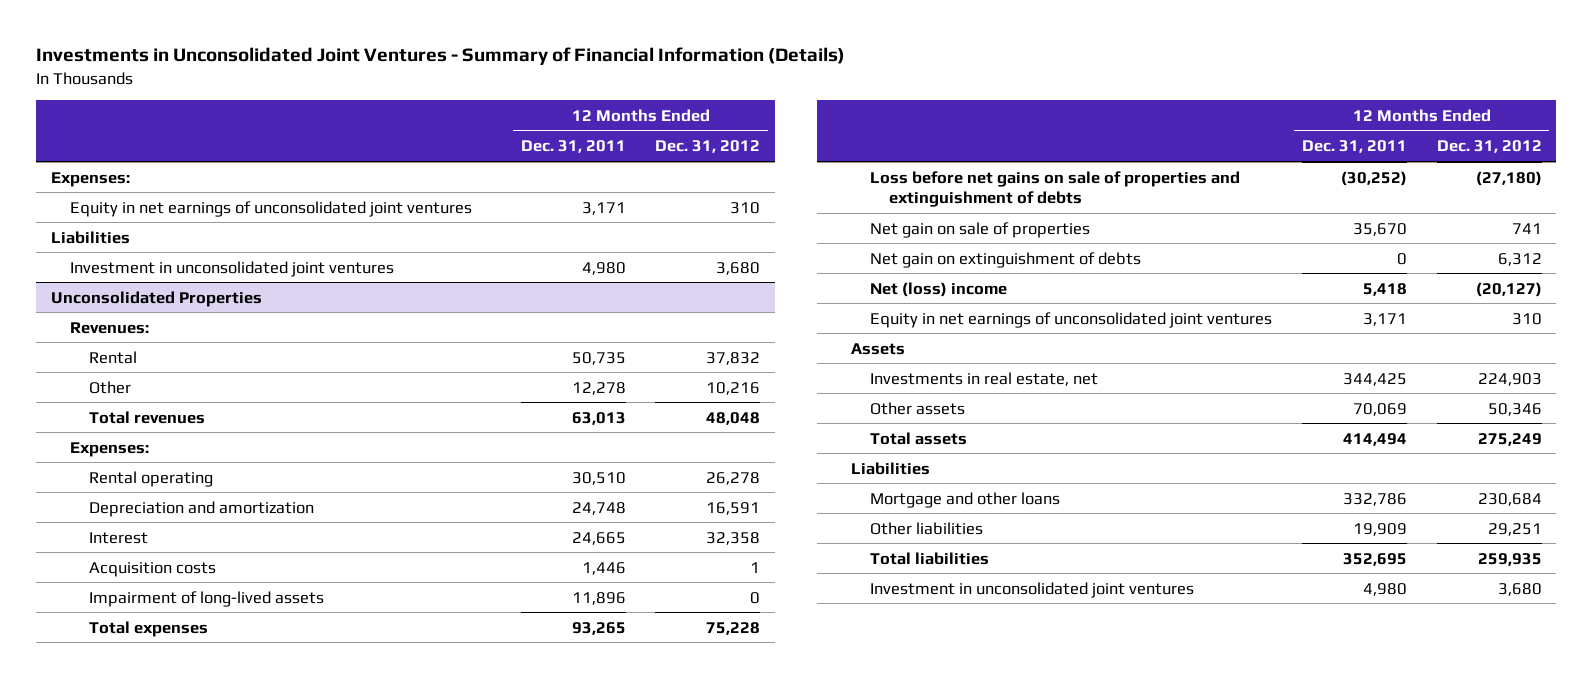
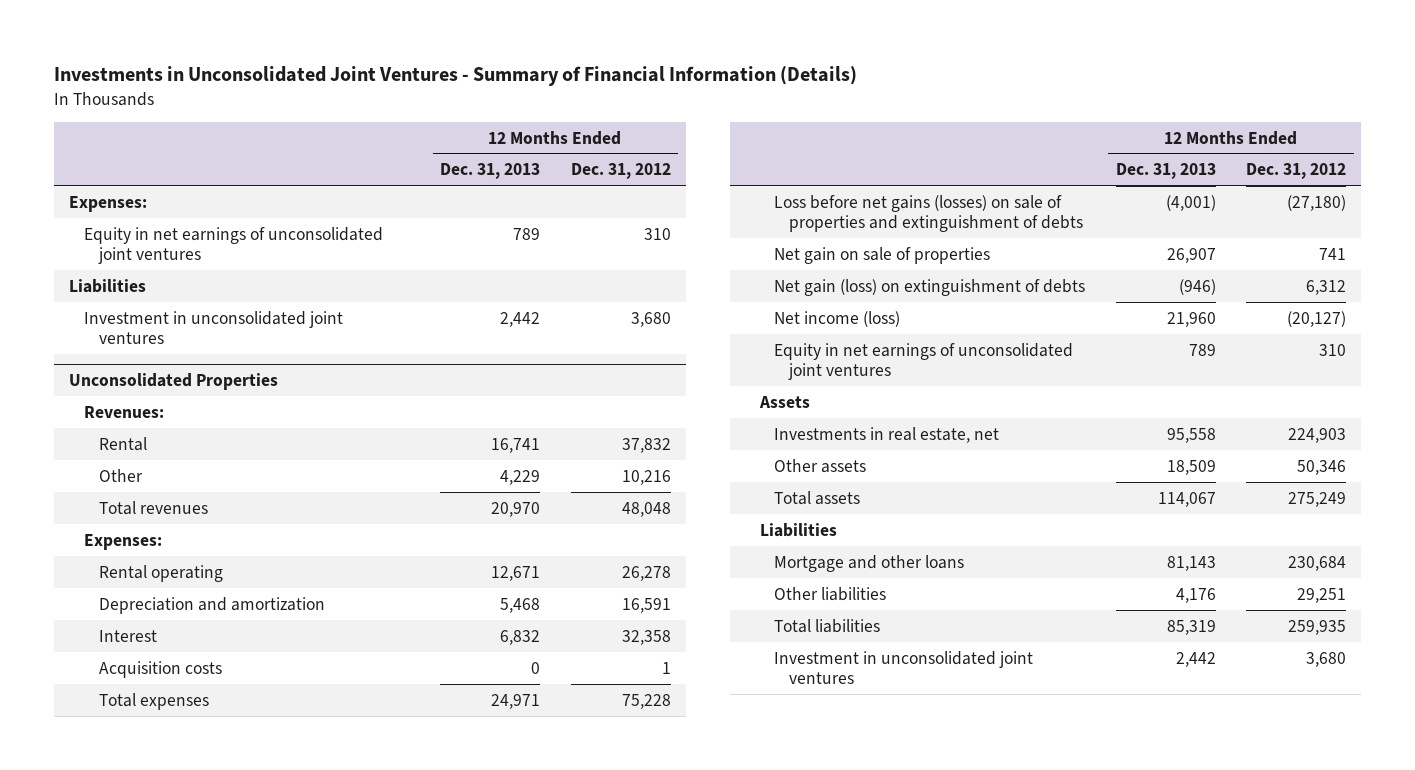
- | 12 Months Ended Dec. 31, 2011 | 12 Months Ended Dec. 31, 2012
+ | 12 Months Ended Dec. 31, 2013 | 12 Months Ended Dec. 31, 2012
@ Unconsolidated Properties
- Impairment of long-lived assets | 11,896 | 0
- Loss before net gains on sale of properties and extinguishment of debts | (30,252) | (27,180)
+ Loss before net gains (losses) on sale of properties and extinguishment of debts | (4,001) | (27,180)
- Net gain on extinguishment of debts | 0 | 6,312
- Net (loss) income | 5,418 | (20,127)
+ Net gain (loss) on extinguishment of debts | (946) | 6,312
+ Net income (loss) | 21,960 | (20,127)

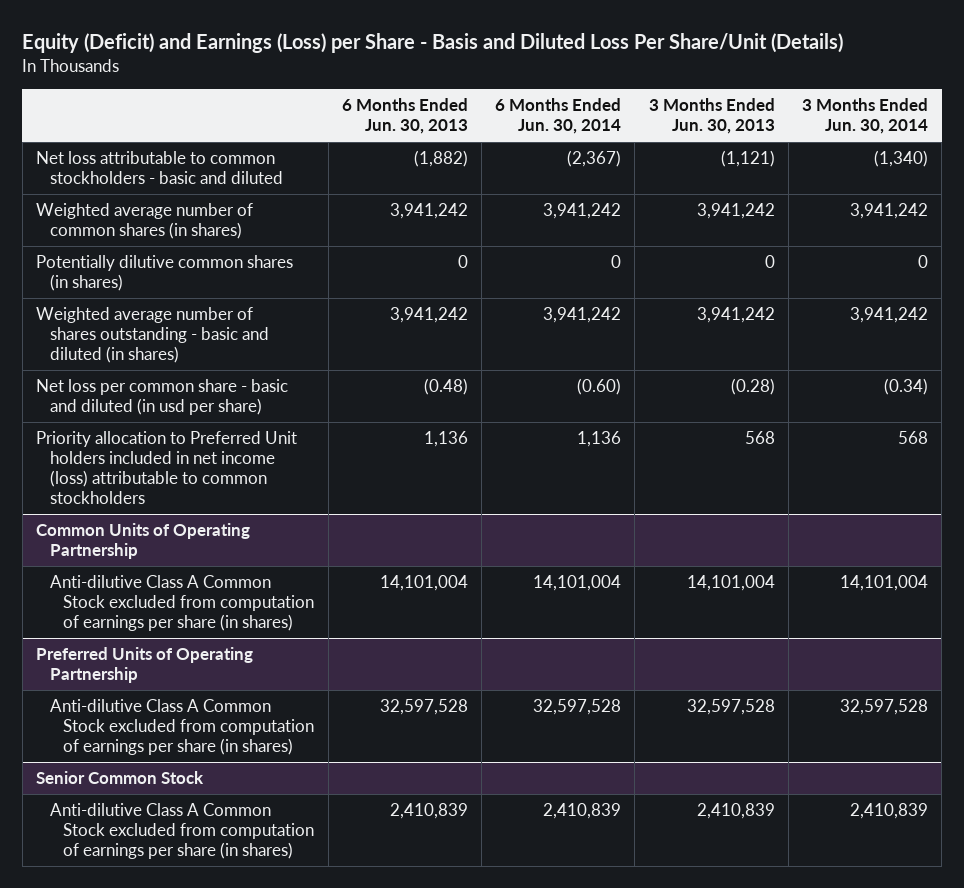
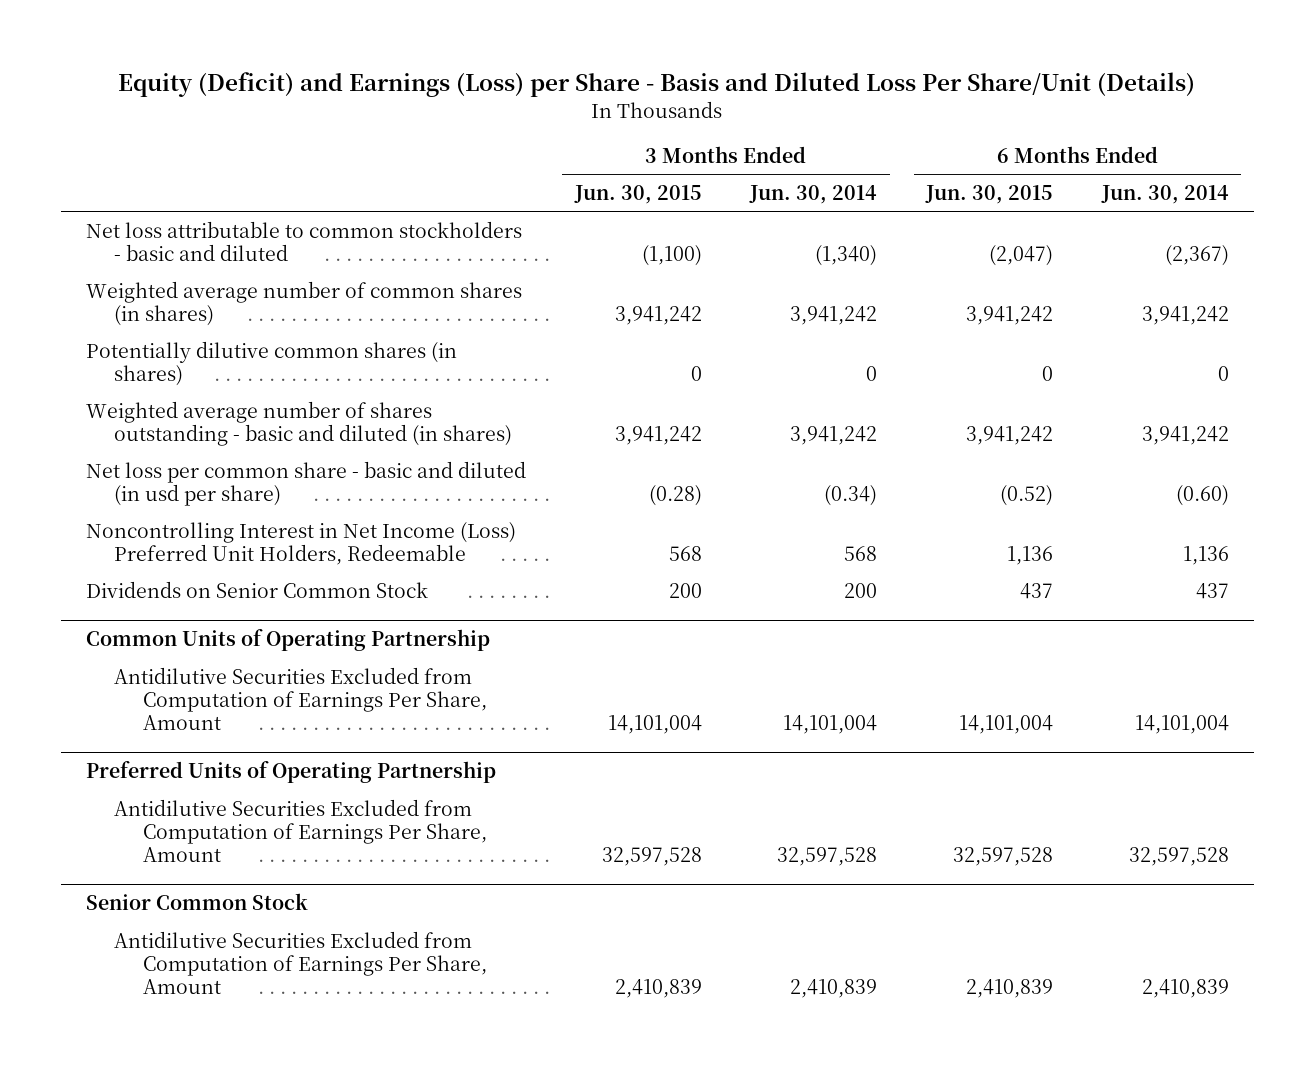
- | 6 Months Ended Jun. 30, 2013 | 6 Months Ended Jun. 30, 2014 | 3 Months Ended Jun. 30, 2013 | 3 Months Ended Jun. 30, 2014
+ | 3 Months Ended Jun. 30, 2015 | 3 Months Ended Jun. 30, 2014 | 6 Months Ended Jun. 30, 2015 | 6 Months Ended Jun. 30, 2014
- Priority allocation to Preferred Unit holders included in net income (loss) attributable to common stockholders | 1,136 | 1,136 | 568 | 568
+ Noncontrolling Interest in Net Income (Loss) Preferred Unit Holders, Redeemable | 568 | 568 | 1,136 | 1,136
+ Dividends on Senior Common Stock | 200 | 200 | 437 | 437
@ Common Units of Operating Partnership
- Anti-dilutive Class A Common Stock excluded from computation of earnings per share (in shares) | 14,101,004 | 14,101,004 | 14,101,004 | 14,101,004
+ Antidilutive Securities Excluded from Computation of Earnings Per Share, Amount | 14,101,004 | 14,101,004 | 14,101,004 | 14,101,004
@ Preferred Units of Operating Partnership
- Anti-dilutive Class A Common Stock excluded from computation of earnings per share (in shares) | 32,597,528 | 32,597,528 | 32,597,528 | 32,597,528
+ Antidilutive Securities Excluded from Computation of Earnings Per Share, Amount | 32,597,528 | 32,597,528 | 32,597,528 | 32,597,528
@ Senior Common Stock
- Anti-dilutive Class A Common Stock excluded from computation of earnings per share (in shares) | 2,410,839 | 2,410,839 | 2,410,839 | 2,410,839
+ Antidilutive Securities Excluded from Computation of Earnings Per Share, Amount | 2,410,839 | 2,410,839 | 2,410,839 | 2,410,839

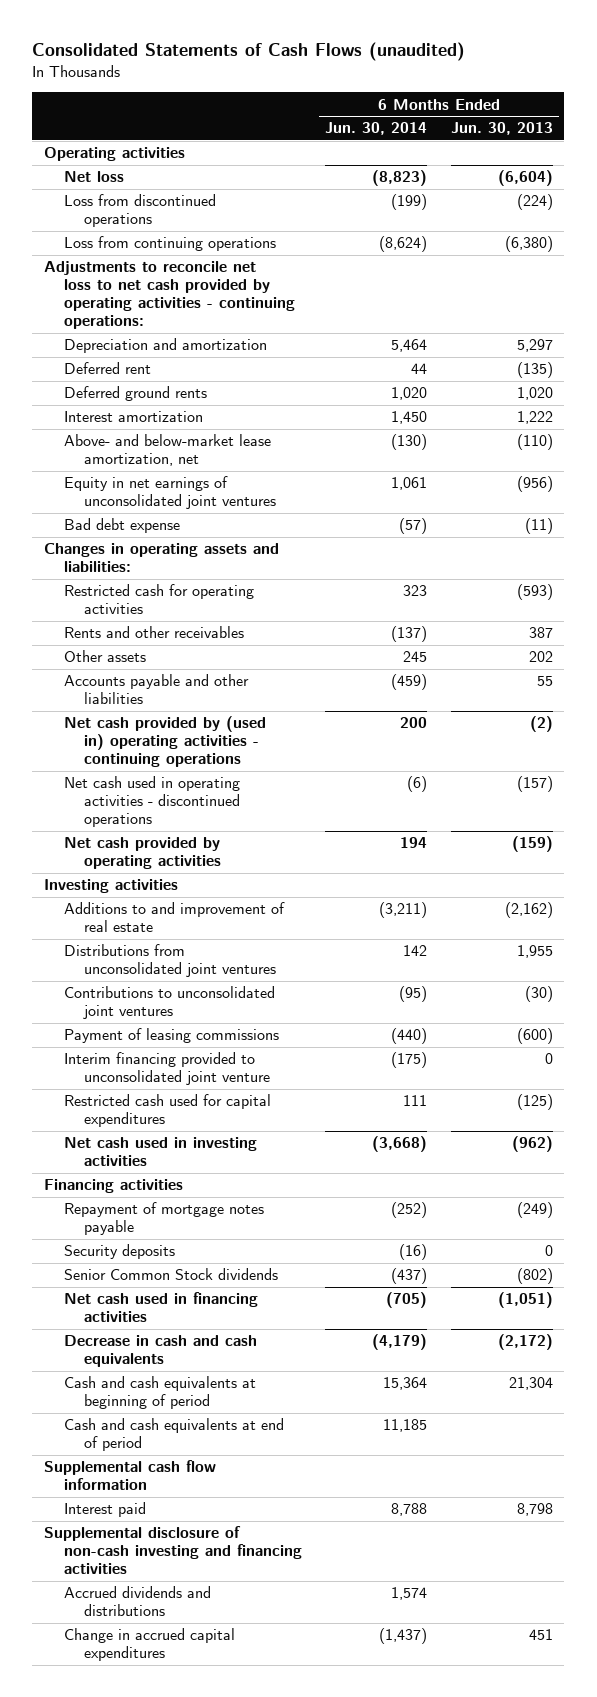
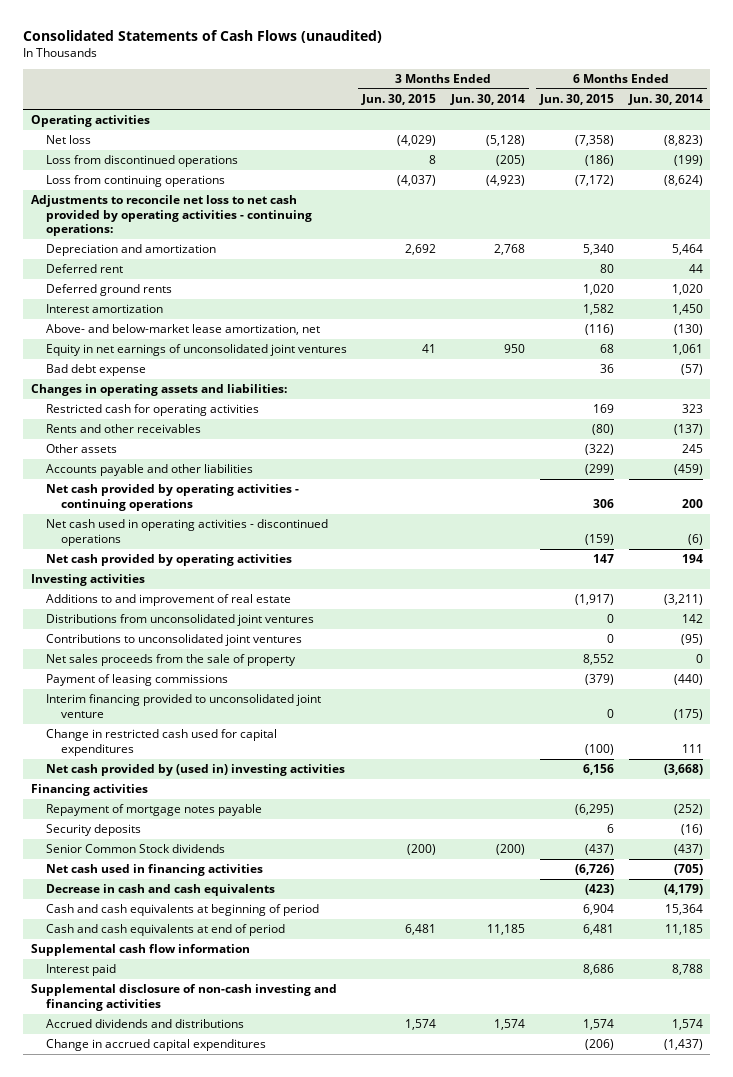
- | 6 Months Ended Jun. 30, 2014 | 6 Months Ended Jun. 30, 2013
+ | 3 Months Ended Jun. 30, 2015 | 3 Months Ended Jun. 30, 2014 | 6 Months Ended Jun. 30, 2015 | 6 Months Ended Jun. 30, 2014
- Net cash provided by (used in) operating activities - continuing operations | 200 | (2)
+ Net cash provided by operating activities - continuing operations | | | 306 | 200
+ Net sales proceeds from the sale of property | | | 8,552 | 0
- Restricted cash used for capital expenditures | 111 | (125)
- Net cash used in investing activities | (3,668) | (962)
+ Change in restricted cash used for capital expenditures | | | (100) | 111
+ Net cash provided by (used in) investing activities | | | 6,156 | (3,668)

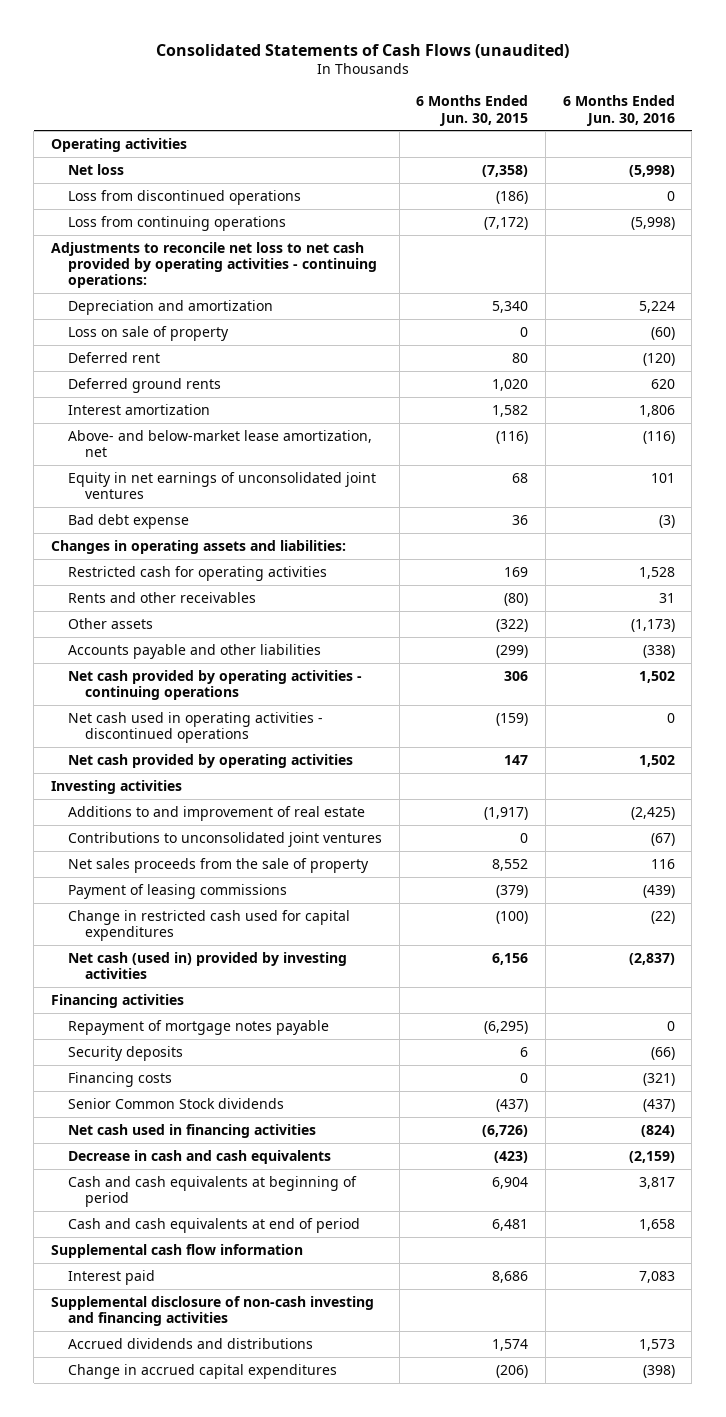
- | 3 Months Ended Jun. 30, 2015 | 3 Months Ended Jun. 30, 2014 | 6 Months Ended Jun. 30, 2015 | 6 Months Ended Jun. 30, 2014
+ | 6 Months Ended Jun. 30, 2015 | 6 Months Ended Jun. 30, 2016
+ Loss on sale of property | 0 | (60)
- Distributions from unconsolidated joint ventures | | | 0 | 142
- Interim financing provided to unconsolidated joint venture | | | 0 | (175)
- Net cash provided by (used in) investing activities | | | 6,156 | (3,668)
+ Net cash (used in) provided by investing activities | 6,156 | (2,837)
+ Financing costs | 0 | (321)

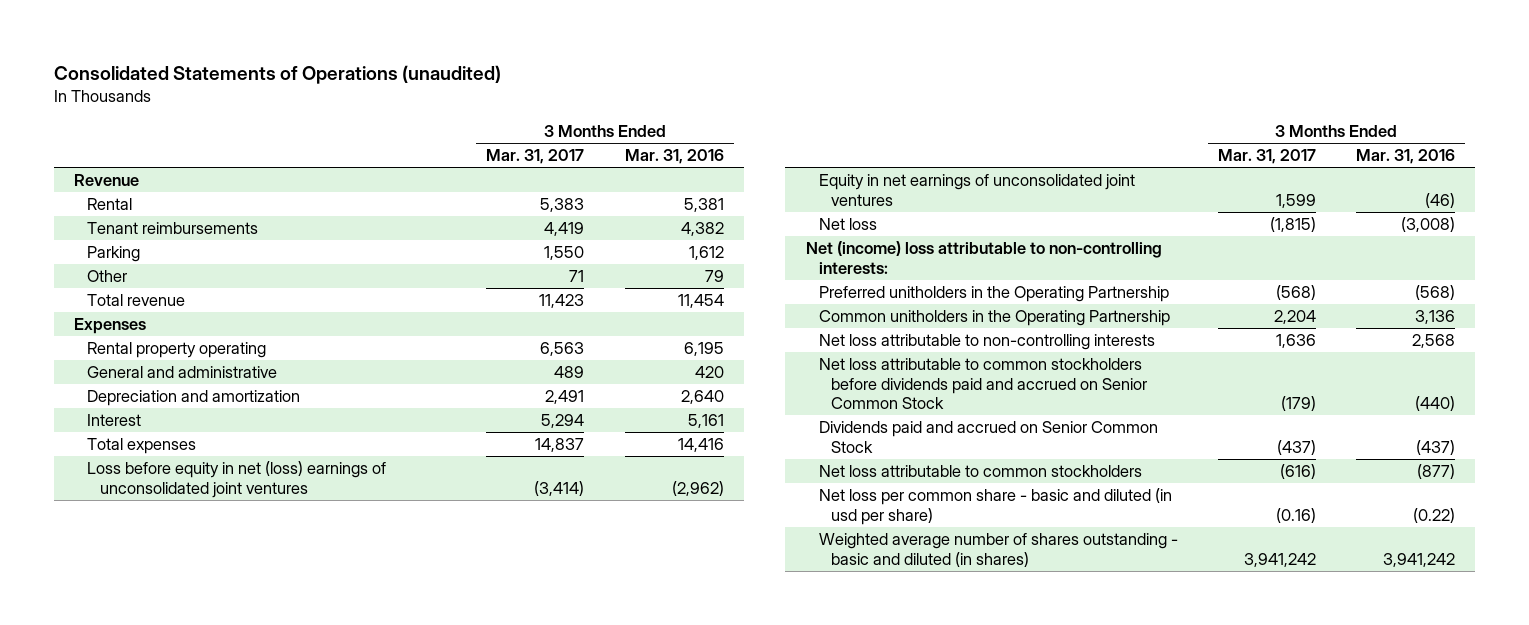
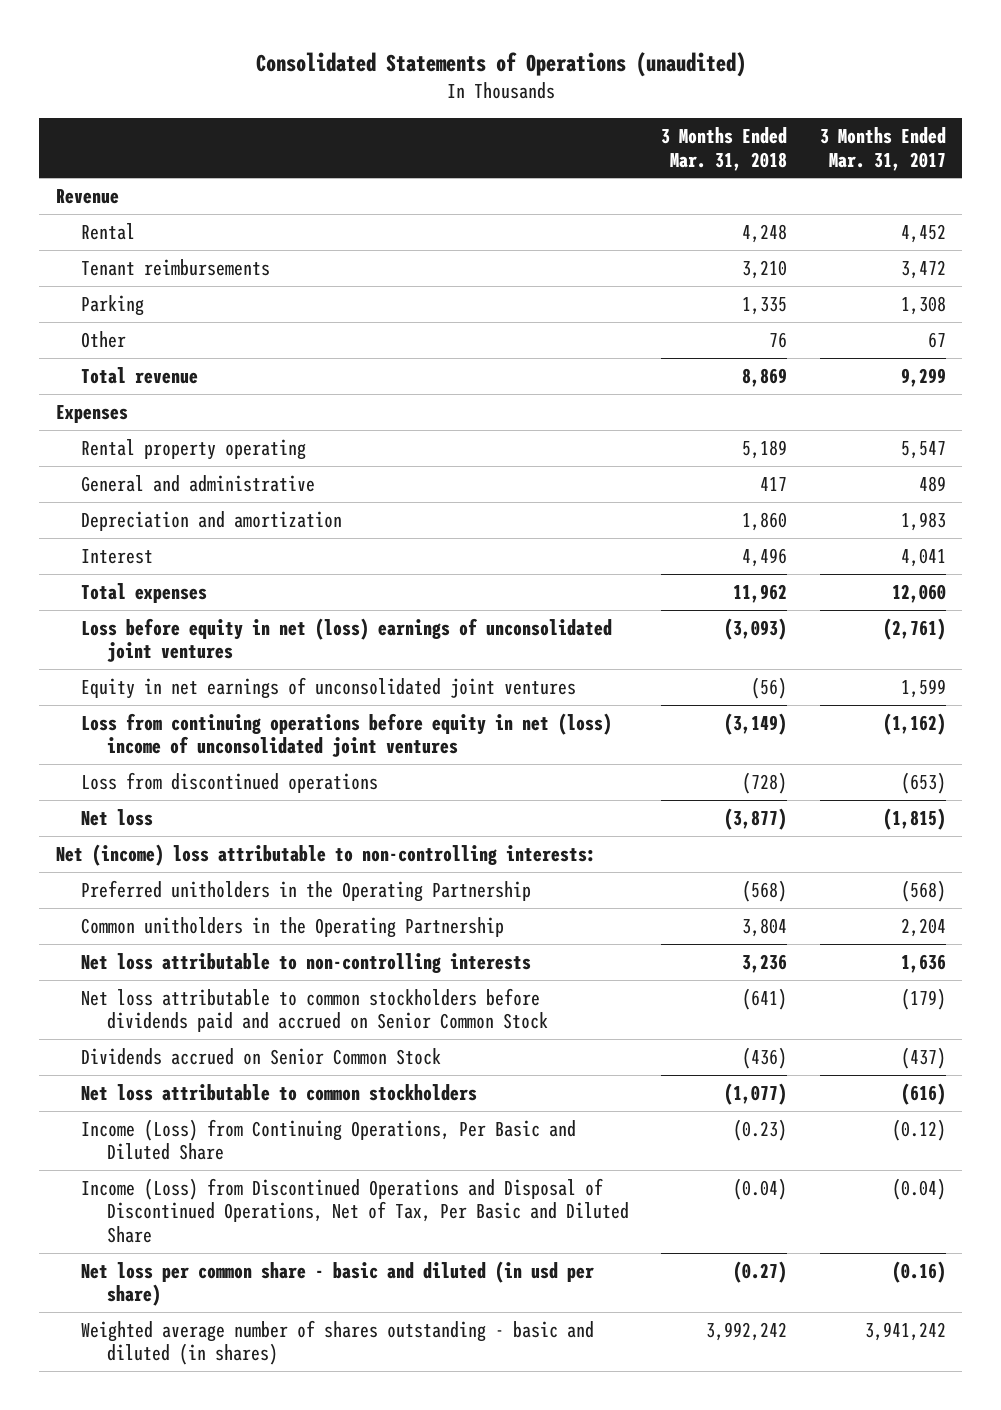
- | 3 Months Ended Mar. 31, 2017 | 3 Months Ended Mar. 31, 2016
+ | 3 Months Ended Mar. 31, 2018 | 3 Months Ended Mar. 31, 2017
- Rental | 5,383 | 5,381
- Tenant reimbursements | 4,419 | 4,382
- Parking | 1,550 | 1,612
- Other | 71 | 79
- Total revenue | 11,423 | 11,454
+ Rental | 4,248 | 4,452
+ Tenant reimbursements | 3,210 | 3,472
+ Parking | 1,335 | 1,308
+ Other | 76 | 67
+ Total revenue | 8,869 | 9,299
- Rental property operating | 6,563 | 6,195
+ Rental property operating | 5,189 | 5,547
- Depreciation and amortization | 2,491 | 2,640
- Interest | 5,294 | 5,161
- Total expenses | 14,837 | 14,416
- Loss before equity in net (loss) earnings of unconsolidated joint ventures | (3,414) | (2,962)
+ Depreciation and amortization | 1,860 | 1,983
+ Interest | 4,496 | 4,041
+ Total expenses | 11,962 | 12,060
+ Loss before equity in net (loss) earnings of unconsolidated joint ventures | (3,093) | (2,761)
+ Loss from continuing operations before equity in net (loss) income of unconsolidated joint ventures | (3,149) | (1,162)
+ Loss from discontinued operations | (728) | (653)
- Dividends paid and accrued on Senior Common Stock | (437) | (437)
+ Dividends accrued on Senior Common Stock | (436) | (437)
+ Income (Loss) from Continuing Operations, Per Basic and Diluted Share | (0.23) | (0.12)
+ Income (Loss) from Discontinued Operations and Disposal of Discontinued Operations, Net of Tax, Per Basic and Diluted Share | (0.04) | (0.04)

